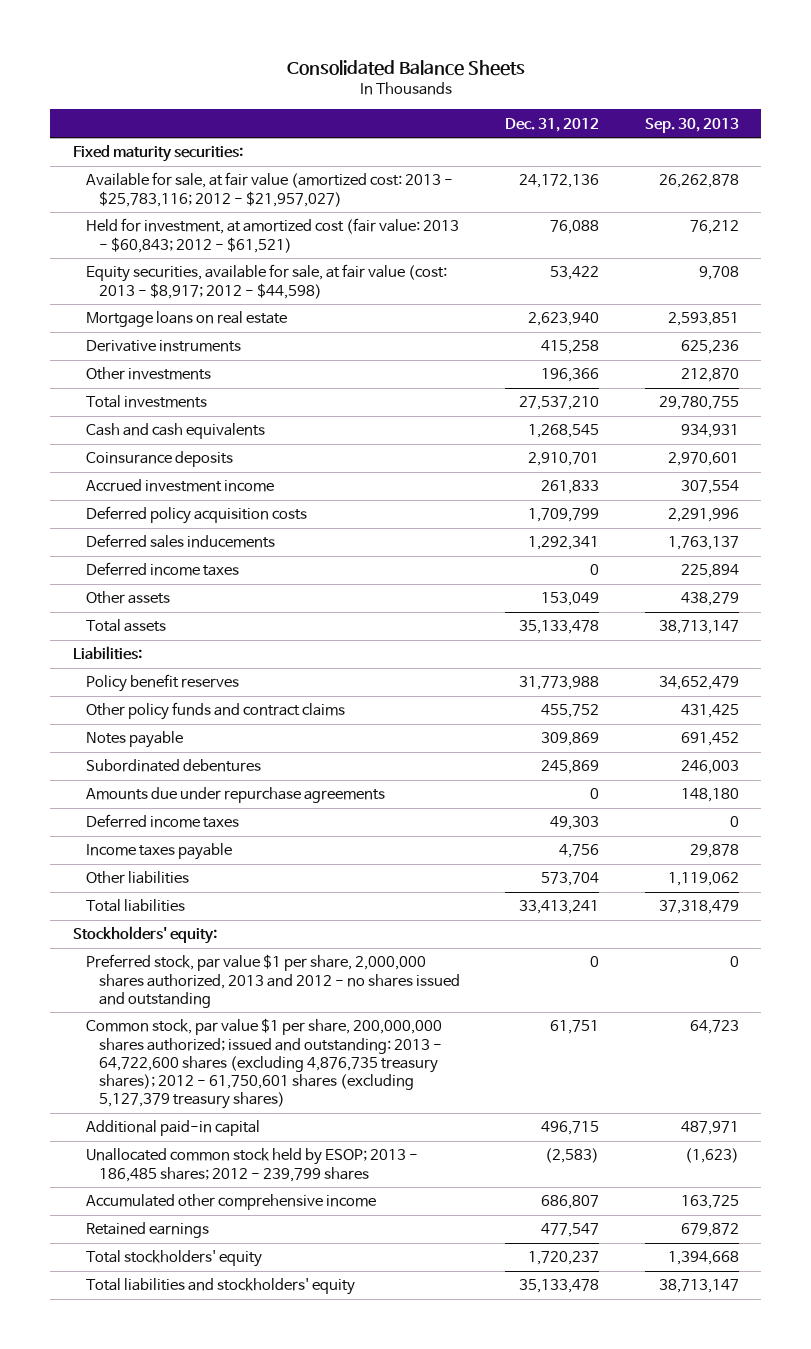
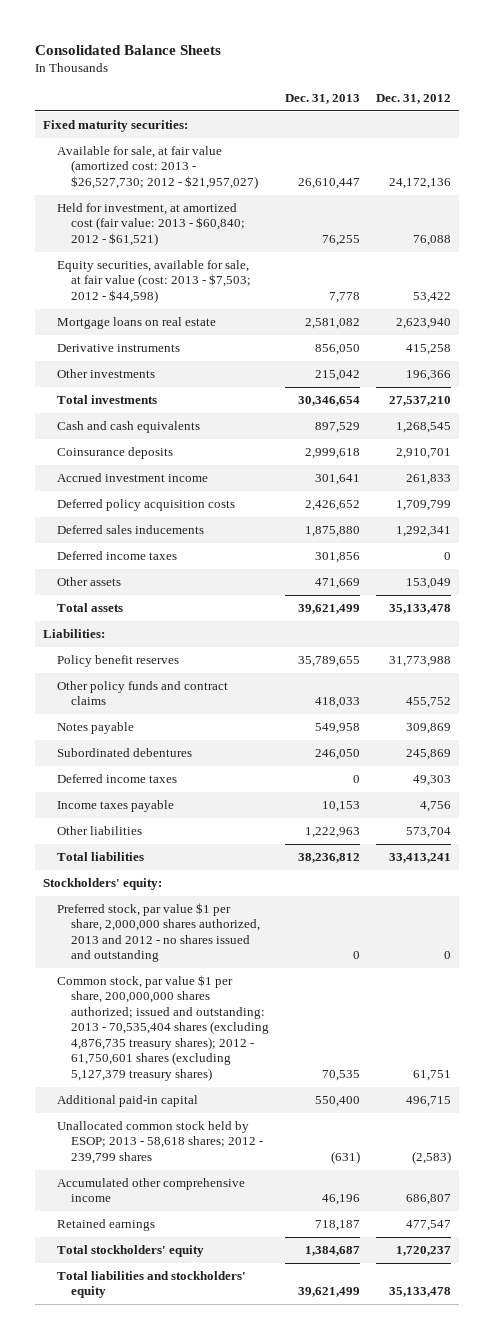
- | Dec. 31, 2012 | Sep. 30, 2013
+ | Dec. 31, 2013 | Dec. 31, 2012
- Available for sale, at fair value (amortized cost: 2013 - $25,783,116; 2012 - $21,957,027) | 24,172,136 | 26,262,878
- Held for investment, at amortized cost (fair value: 2013 - $60,843; 2012 - $61,521) | 76,088 | 76,212
- Equity securities, available for sale, at fair value (cost: 2013 - $8,917; 2012 - $44,598) | 53,422 | 9,708
+ Available for sale, at fair value (amortized cost: 2013 - $26,527,730; 2012 - $21,957,027) | 26,610,447 | 24,172,136
+ Held for investment, at amortized cost (fair value: 2013 - $60,840; 2012 - $61,521) | 76,255 | 76,088
+ Equity securities, available for sale, at fair value (cost: 2013 - $7,503; 2012 - $44,598) | 7,778 | 53,422
- Amounts due under repurchase agreements | 0 | 148,180
- Common stock, par value $1 per share, 200,000,000 shares authorized; issued and outstanding: 2013 - 64,722,600 shares (excluding 4,876,735 treasury shares); 2012 - 61,750,601 shares (excluding 5,127,379 treasury shares) | 61,751 | 64,723
+ Common stock, par value $1 per share, 200,000,000 shares authorized; issued and outstanding: 2013 - 70,535,404 shares (excluding 4,876,735 treasury shares); 2012 - 61,750,601 shares (excluding 5,127,379 treasury shares) | 70,535 | 61,751
- Unallocated common stock held by ESOP; 2013 - 186,485 shares; 2012 - 239,799 shares | (2,583) | (1,623)
+ Unallocated common stock held by ESOP; 2013 - 58,618 shares; 2012 - 239,799 shares | (631) | (2,583)

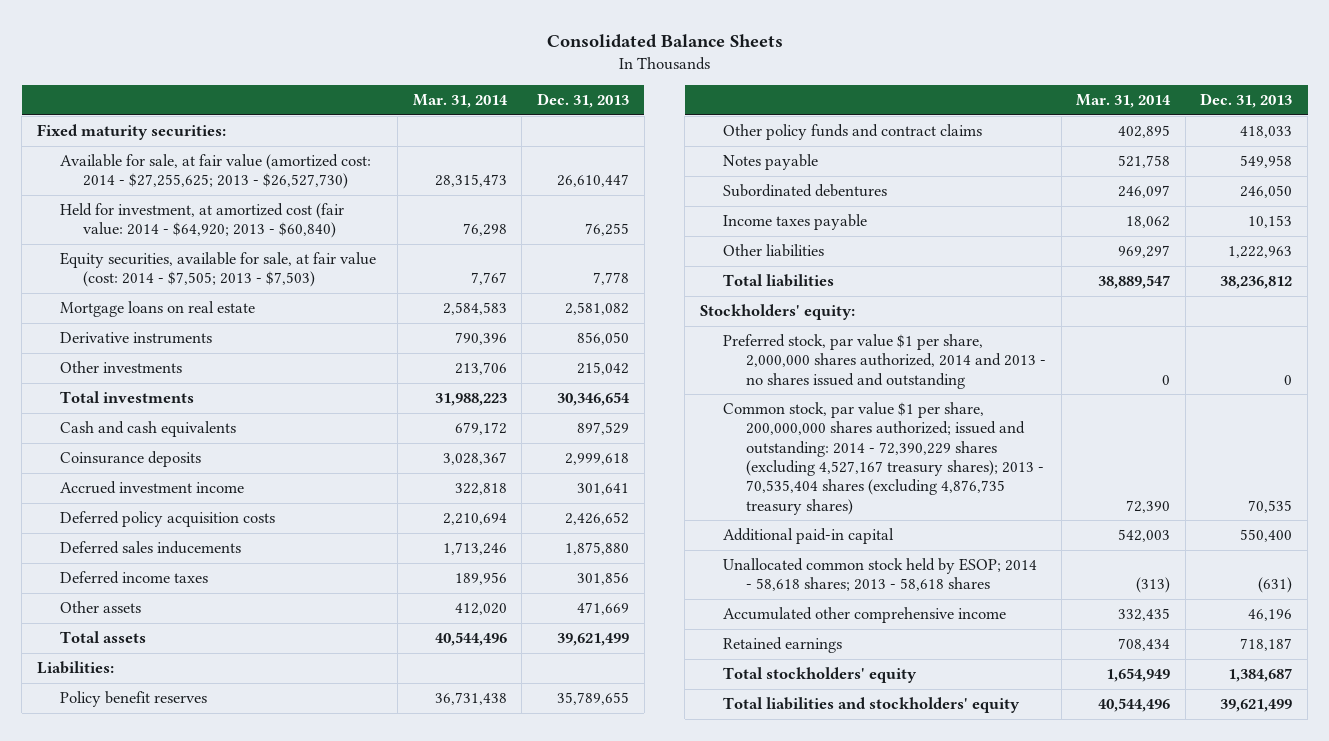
- | Dec. 31, 2013 | Dec. 31, 2012
+ | Mar. 31, 2014 | Dec. 31, 2013
- Available for sale, at fair value (amortized cost: 2013 - $26,527,730; 2012 - $21,957,027) | 26,610,447 | 24,172,136
- Held for investment, at amortized cost (fair value: 2013 - $60,840; 2012 - $61,521) | 76,255 | 76,088
- Equity securities, available for sale, at fair value (cost: 2013 - $7,503; 2012 - $44,598) | 7,778 | 53,422
+ Available for sale, at fair value (amortized cost: 2014 - $27,255,625; 2013 - $26,527,730) | 28,315,473 | 26,610,447
+ Held for investment, at amortized cost (fair value: 2014 - $64,920; 2013 - $60,840) | 76,298 | 76,255
+ Equity securities, available for sale, at fair value (cost: 2014 - $7,505; 2013 - $7,503) | 7,767 | 7,778
- Deferred income taxes | 0 | 49,303
- Preferred stock, par value $1 per share, 2,000,000 shares authorized, 2013 and 2012 - no shares issued and outstanding | 0 | 0
- Common stock, par value $1 per share, 200,000,000 shares authorized; issued and outstanding: 2013 - 70,535,404 shares (excluding 4,876,735 treasury shares); 2012 - 61,750,601 shares (excluding 5,127,379 treasury shares) | 70,535 | 61,751
+ Preferred stock, par value $1 per share, 2,000,000 shares authorized, 2014 and 2013 - no shares issued and outstanding | 0 | 0
+ Common stock, par value $1 per share, 200,000,000 shares authorized; issued and outstanding: 2014 - 72,390,229 shares (excluding 4,527,167 treasury shares); 2013 - 70,535,404 shares (excluding 4,876,735 treasury shares) | 72,390 | 70,535
- Unallocated common stock held by ESOP; 2013 - 58,618 shares; 2012 - 239,799 shares | (631) | (2,583)
+ Unallocated common stock held by ESOP; 2014 - 58,618 shares; 2013 - 58,618 shares | (313) | (631)

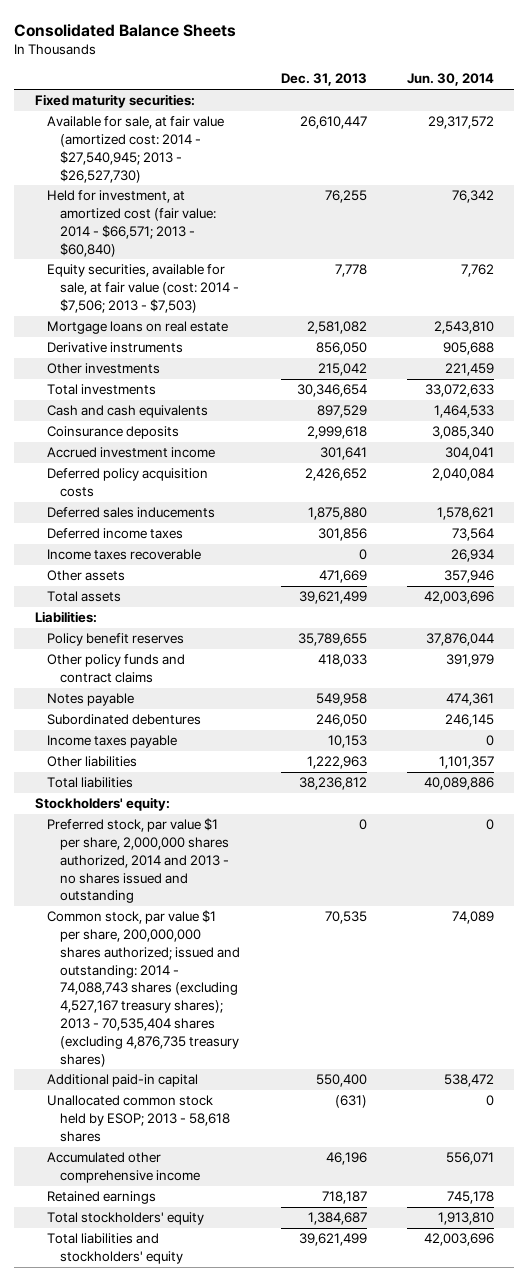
- | Mar. 31, 2014 | Dec. 31, 2013
+ | Dec. 31, 2013 | Jun. 30, 2014
- Available for sale, at fair value (amortized cost: 2014 - $27,255,625; 2013 - $26,527,730) | 28,315,473 | 26,610,447
- Held for investment, at amortized cost (fair value: 2014 - $64,920; 2013 - $60,840) | 76,298 | 76,255
- Equity securities, available for sale, at fair value (cost: 2014 - $7,505; 2013 - $7,503) | 7,767 | 7,778
+ Available for sale, at fair value (amortized cost: 2014 - $27,540,945; 2013 - $26,527,730) | 26,610,447 | 29,317,572
+ Held for investment, at amortized cost (fair value: 2014 - $66,571; 2013 - $60,840) | 76,255 | 76,342
+ Equity securities, available for sale, at fair value (cost: 2014 - $7,506; 2013 - $7,503) | 7,778 | 7,762
+ Income taxes recoverable | 0 | 26,934
- Common stock, par value $1 per share, 200,000,000 shares authorized; issued and outstanding: 2014 - 72,390,229 shares (excluding 4,527,167 treasury shares); 2013 - 70,535,404 shares (excluding 4,876,735 treasury shares) | 72,390 | 70,535
+ Common stock, par value $1 per share, 200,000,000 shares authorized; issued and outstanding: 2014 - 74,088,743 shares (excluding 4,527,167 treasury shares); 2013 - 70,535,404 shares (excluding 4,876,735 treasury shares) | 70,535 | 74,089
- Unallocated common stock held by ESOP; 2014 - 58,618 shares; 2013 - 58,618 shares | (313) | (631)
+ Unallocated common stock held by ESOP; 2013 - 58,618 shares | (631) | 0

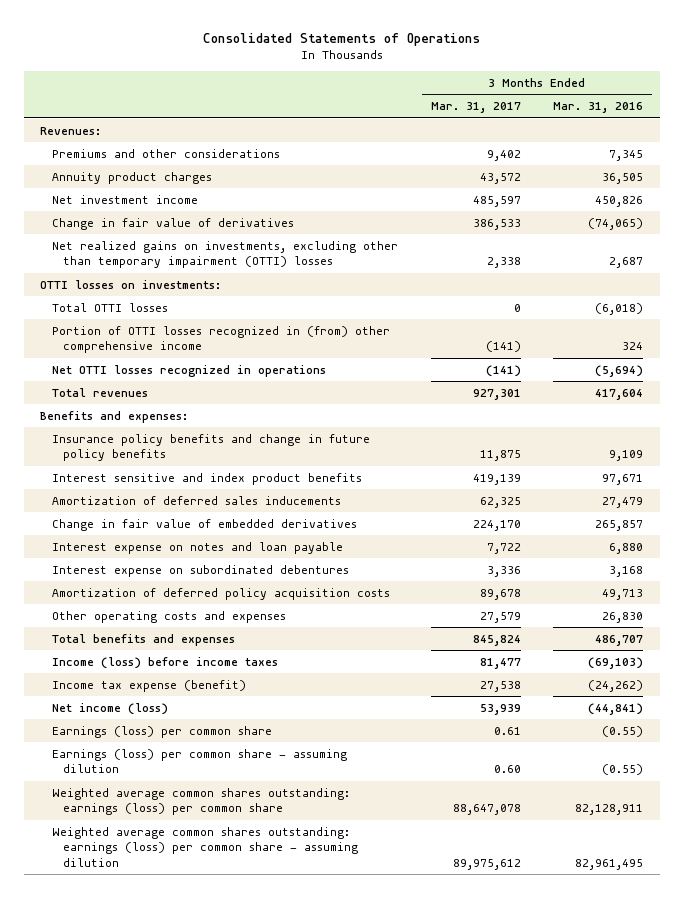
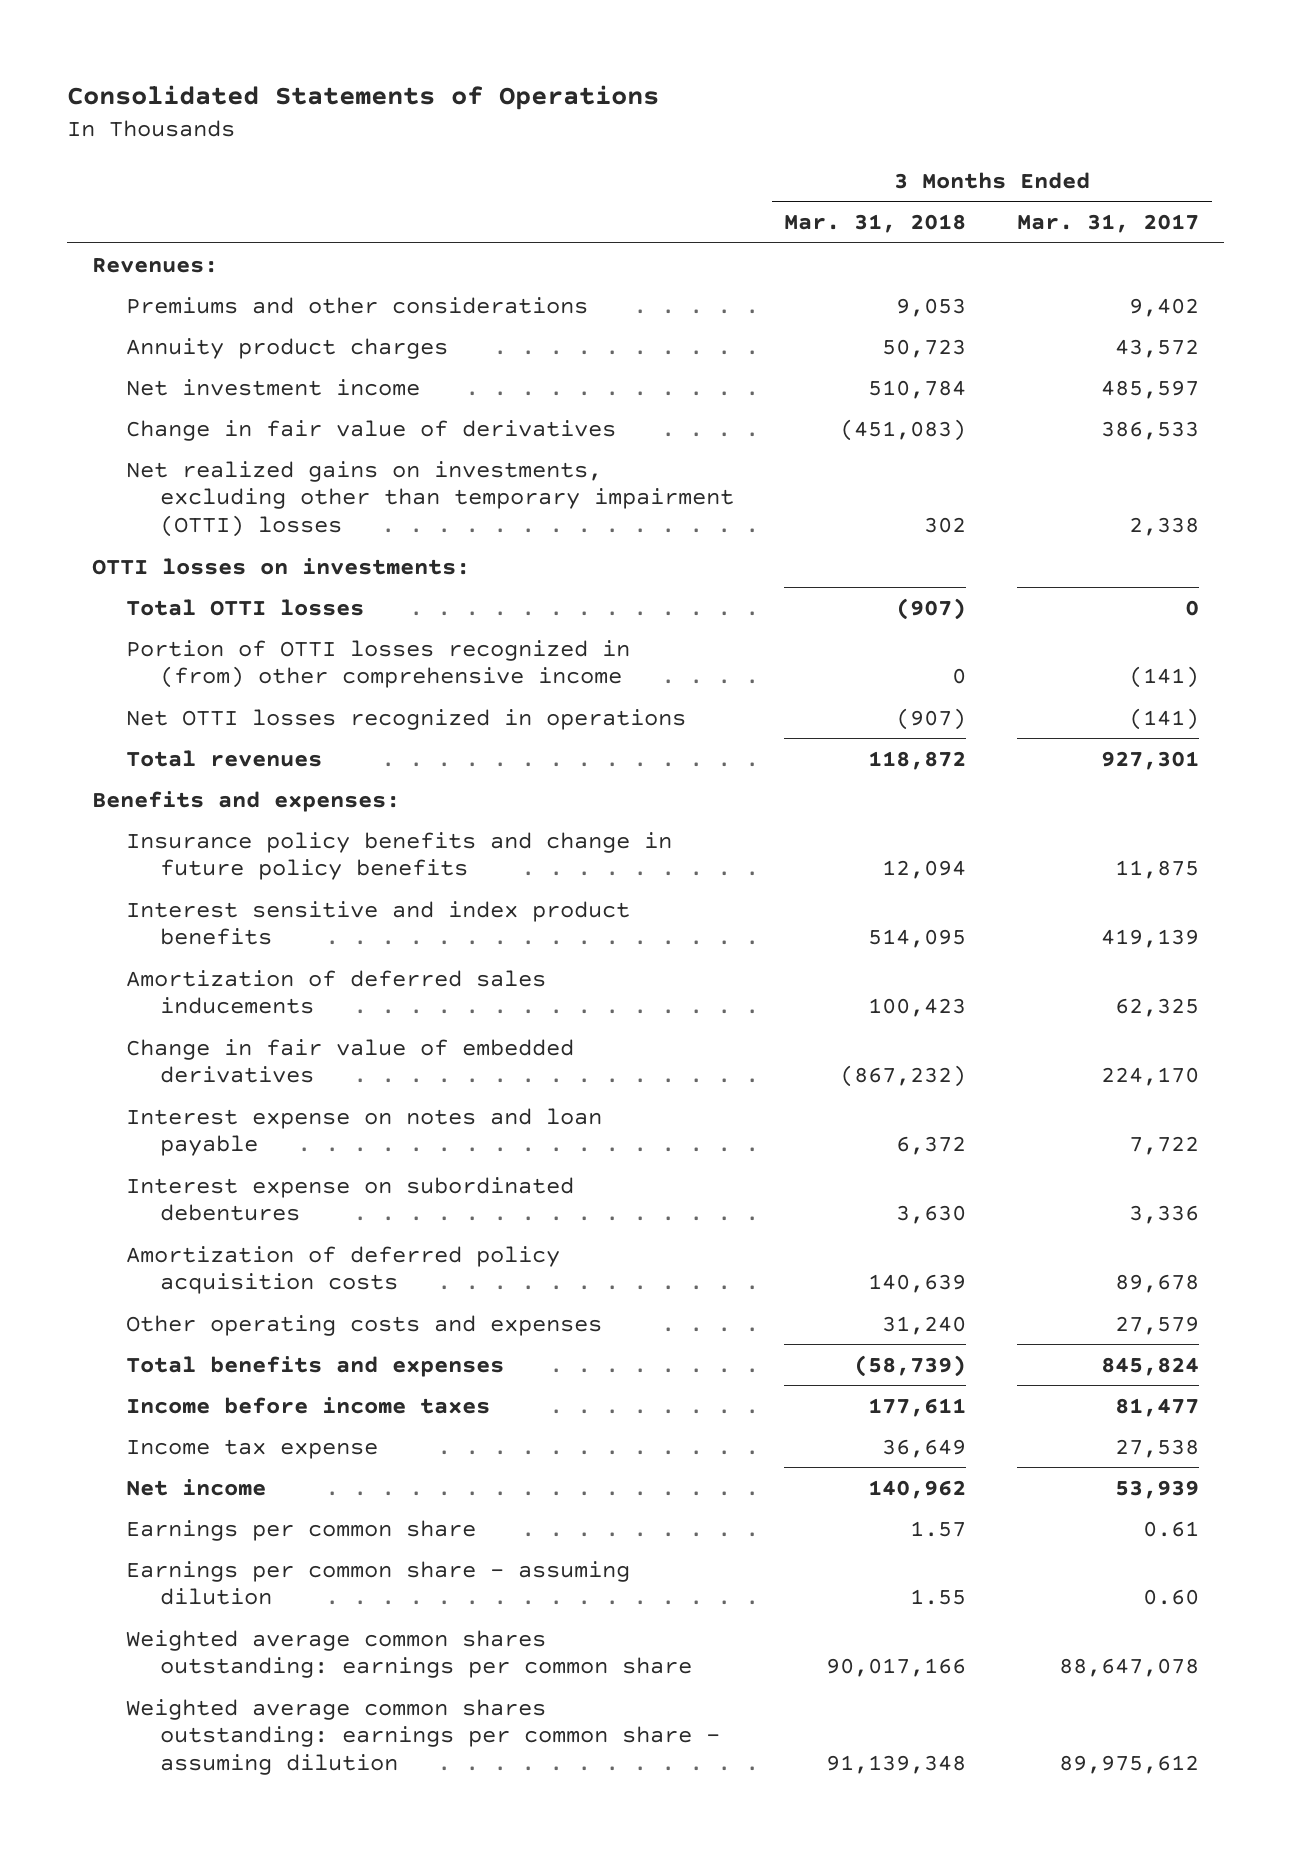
- | 3 Months Ended Mar. 31, 2017 | 3 Months Ended Mar. 31, 2016
+ | 3 Months Ended Mar. 31, 2018 | 3 Months Ended Mar. 31, 2017
- Income (loss) before income taxes | 81,477 | (69,103)
- Income tax expense (benefit) | 27,538 | (24,262)
- Net income (loss) | 53,939 | (44,841)
- Earnings (loss) per common share | 0.61 | (0.55)
- Earnings (loss) per common share - assuming dilution | 0.60 | (0.55)
- Weighted average common shares outstanding: earnings (loss) per common share | 88,647,078 | 82,128,911
- Weighted average common shares outstanding: earnings (loss) per common share - assuming dilution | 89,975,612 | 82,961,495
+ Income before income taxes | 177,611 | 81,477
+ Income tax expense | 36,649 | 27,538
+ Net income | 140,962 | 53,939
+ Earnings per common share | 1.57 | 0.61
+ Earnings per common share - assuming dilution | 1.55 | 0.60
+ Weighted average common shares outstanding: earnings per common share | 90,017,166 | 88,647,078
+ Weighted average common shares outstanding: earnings per common share - assuming dilution | 91,139,348 | 89,975,612

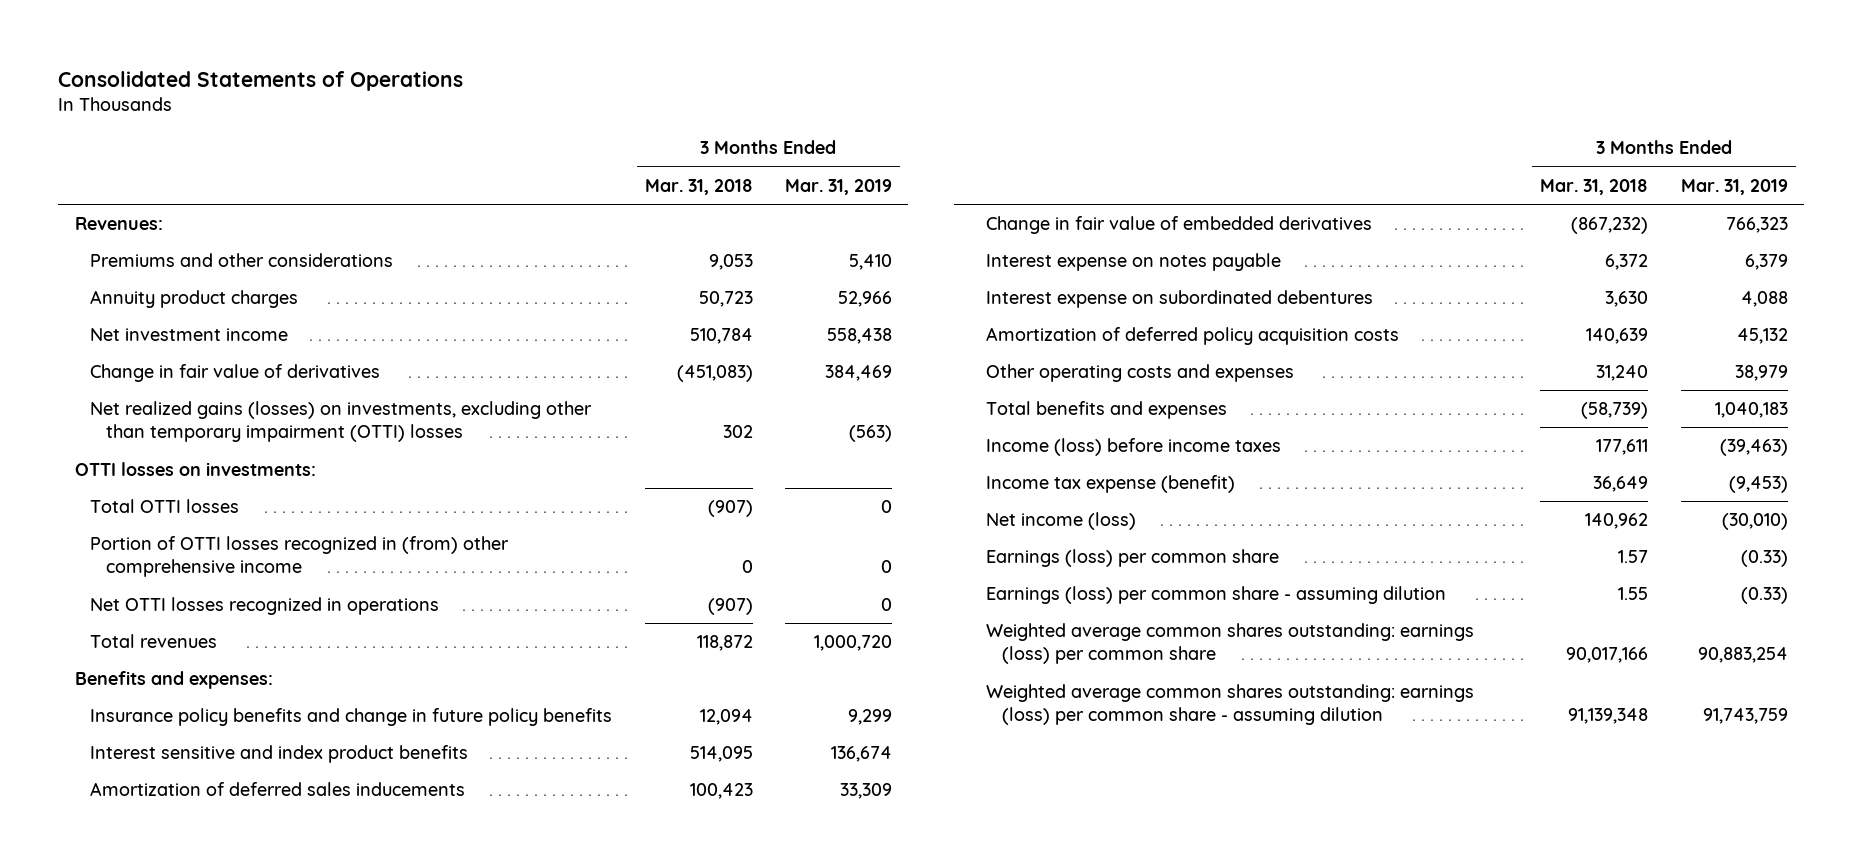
- | 3 Months Ended Mar. 31, 2018 | 3 Months Ended Mar. 31, 2017
+ | 3 Months Ended Mar. 31, 2018 | 3 Months Ended Mar. 31, 2019
- Net realized gains on investments, excluding other than temporary impairment (OTTI) losses | 302 | 2,338
+ Net realized gains (losses) on investments, excluding other than temporary impairment (OTTI) losses | 302 | (563)
- Interest expense on notes and loan payable | 6,372 | 7,722
+ Interest expense on notes payable | 6,372 | 6,379
- Income before income taxes | 177,611 | 81,477
- Income tax expense | 36,649 | 27,538
- Net income | 140,962 | 53,939
- Earnings per common share | 1.57 | 0.61
- Earnings per common share - assuming dilution | 1.55 | 0.60
- Weighted average common shares outstanding: earnings per common share | 90,017,166 | 88,647,078
- Weighted average common shares outstanding: earnings per common share - assuming dilution | 91,139,348 | 89,975,612
+ Income (loss) before income taxes | 177,611 | (39,463)
+ Income tax expense (benefit) | 36,649 | (9,453)
+ Net income (loss) | 140,962 | (30,010)
+ Earnings (loss) per common share | 1.57 | (0.33)
+ Earnings (loss) per common share - assuming dilution | 1.55 | (0.33)
+ Weighted average common shares outstanding: earnings (loss) per common share | 90,017,166 | 90,883,254
+ Weighted average common shares outstanding: earnings (loss) per common share - assuming dilution | 91,139,348 | 91,743,759

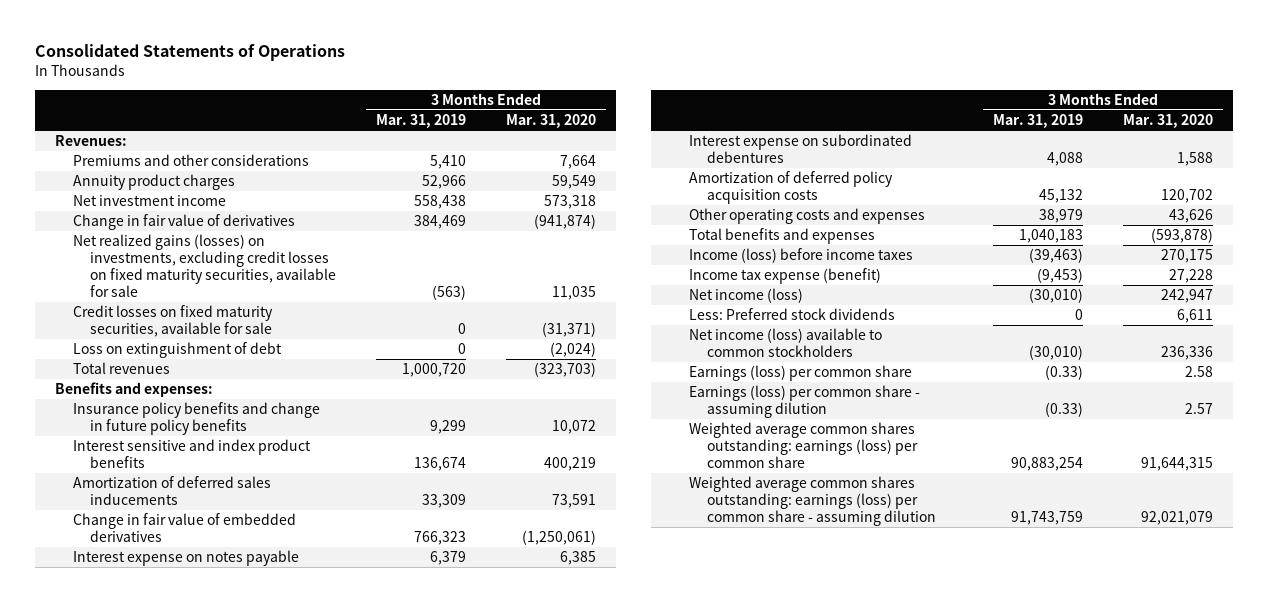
- | 3 Months Ended Mar. 31, 2018 | 3 Months Ended Mar. 31, 2019
+ | 3 Months Ended Mar. 31, 2019 | 3 Months Ended Mar. 31, 2020
- Net realized gains (losses) on investments, excluding other than temporary impairment (OTTI) losses | 302 | (563)
- OTTI losses on investments:
- Total OTTI losses | (907) | 0
- Portion of OTTI losses recognized in (from) other comprehensive income | 0 | 0
- Net OTTI losses recognized in operations | (907) | 0
+ Net realized gains (losses) on investments, excluding credit losses on fixed maturity securities, available for sale | (563) | 11,035
+ Credit losses on fixed maturity securities, available for sale | 0 | (31,371)
+ Loss on extinguishment of debt | 0 | (2,024)
+ Less: Preferred stock dividends | 0 | 6,611
+ Net income (loss) available to common stockholders | (30,010) | 236,336

